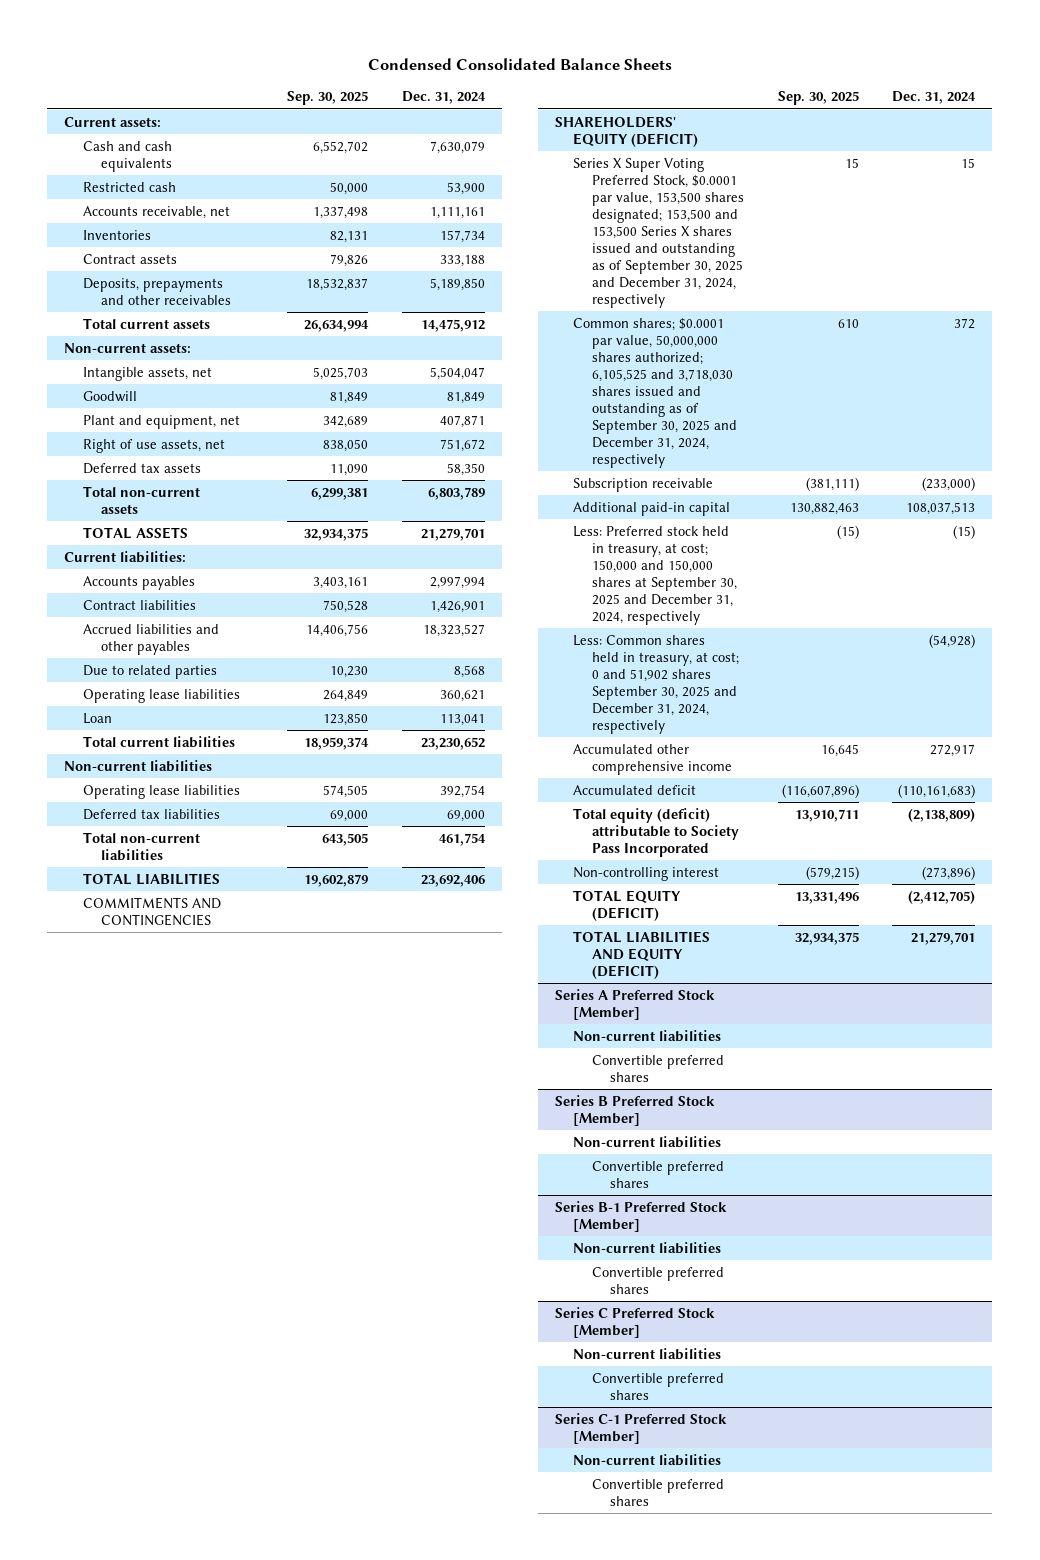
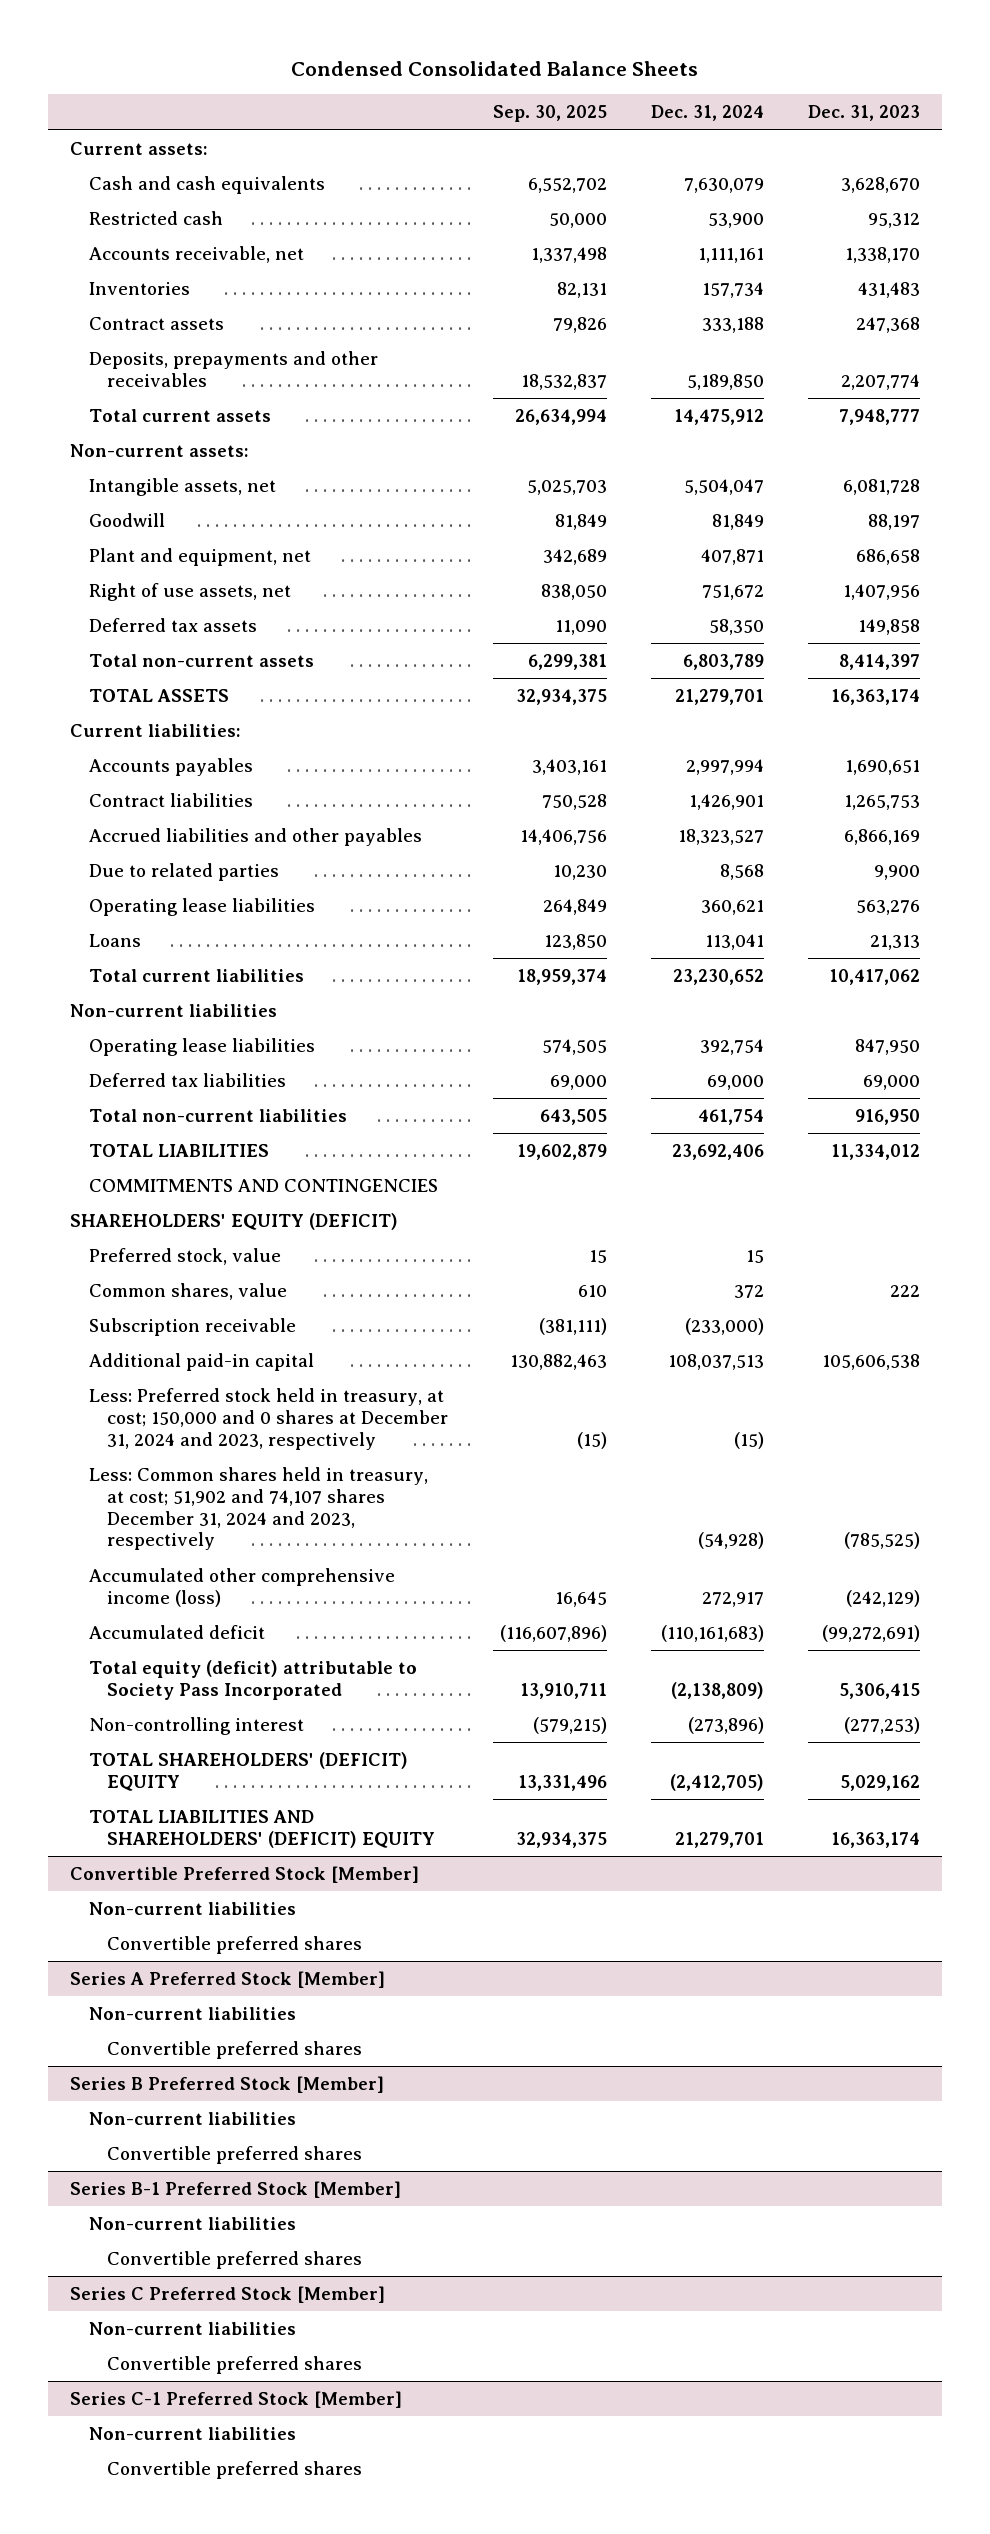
- | Sep. 30, 2025 | Dec. 31, 2024
+ | Sep. 30, 2025 | Dec. 31, 2024 | Dec. 31, 2023
- Loan | 123,850 | 113,041
+ Loans | 123,850 | 113,041 | 21,313
- Series X Super Voting Preferred Stock, $0.0001 par value, 153,500 shares designated; 153,500 and 153,500 Series X shares issued and outstanding as of September 30, 2025 and December 31, 2024, respectively | 15 | 15
- Common shares; $0.0001 par value, 50,000,000 shares authorized; 6,105,525 and 3,718,030 shares issued and outstanding as of September 30, 2025 and December 31, 2024, respectively | 610 | 372
+ Preferred stock, value | 15 | 15 |
+ Common shares, value | 610 | 372 | 222
- Less: Preferred stock held in treasury, at cost; 150,000 and 150,000 shares at September 30, 2025 and December 31, 2024, respectively | (15) | (15)
- Less: Common shares held in treasury, at cost; 0 and 51,902 shares September 30, 2025 and December 31, 2024, respectively | | (54,928)
- Accumulated other comprehensive income | 16,645 | 272,917
+ Less: Preferred stock held in treasury, at cost; 150,000 and 0 shares at December 31, 2024 and 2023, respectively | (15) | (15) |
+ Less: Common shares held in treasury, at cost; 51,902 and 74,107 shares December 31, 2024 and 2023, respectively | | (54,928) | (785,525)
+ Accumulated other comprehensive income (loss) | 16,645 | 272,917 | (242,129)
- TOTAL EQUITY (DEFICIT) | 13,331,496 | (2,412,705)
- TOTAL LIABILITIES AND EQUITY (DEFICIT) | 32,934,375 | 21,279,701
+ TOTAL SHAREHOLDERS' (DEFICIT) EQUITY | 13,331,496 | (2,412,705) | 5,029,162
+ TOTAL LIABILITIES AND SHAREHOLDERS' (DEFICIT) EQUITY | 32,934,375 | 21,279,701 | 16,363,174
+ Convertible Preferred Stock [Member]
+ Non-current liabilities
+ Convertible preferred shares

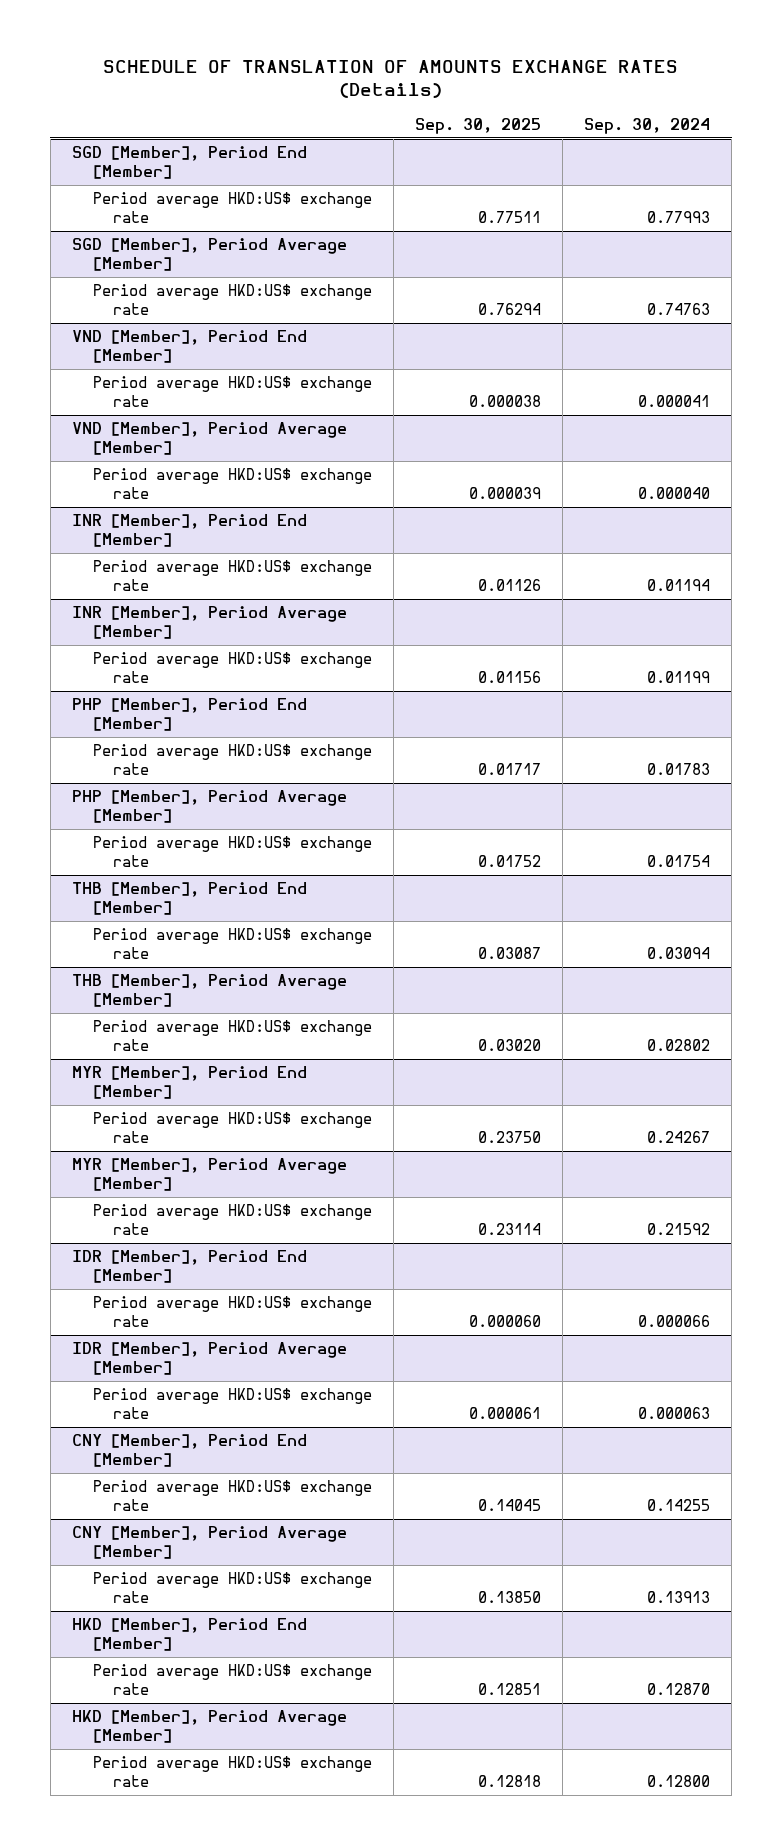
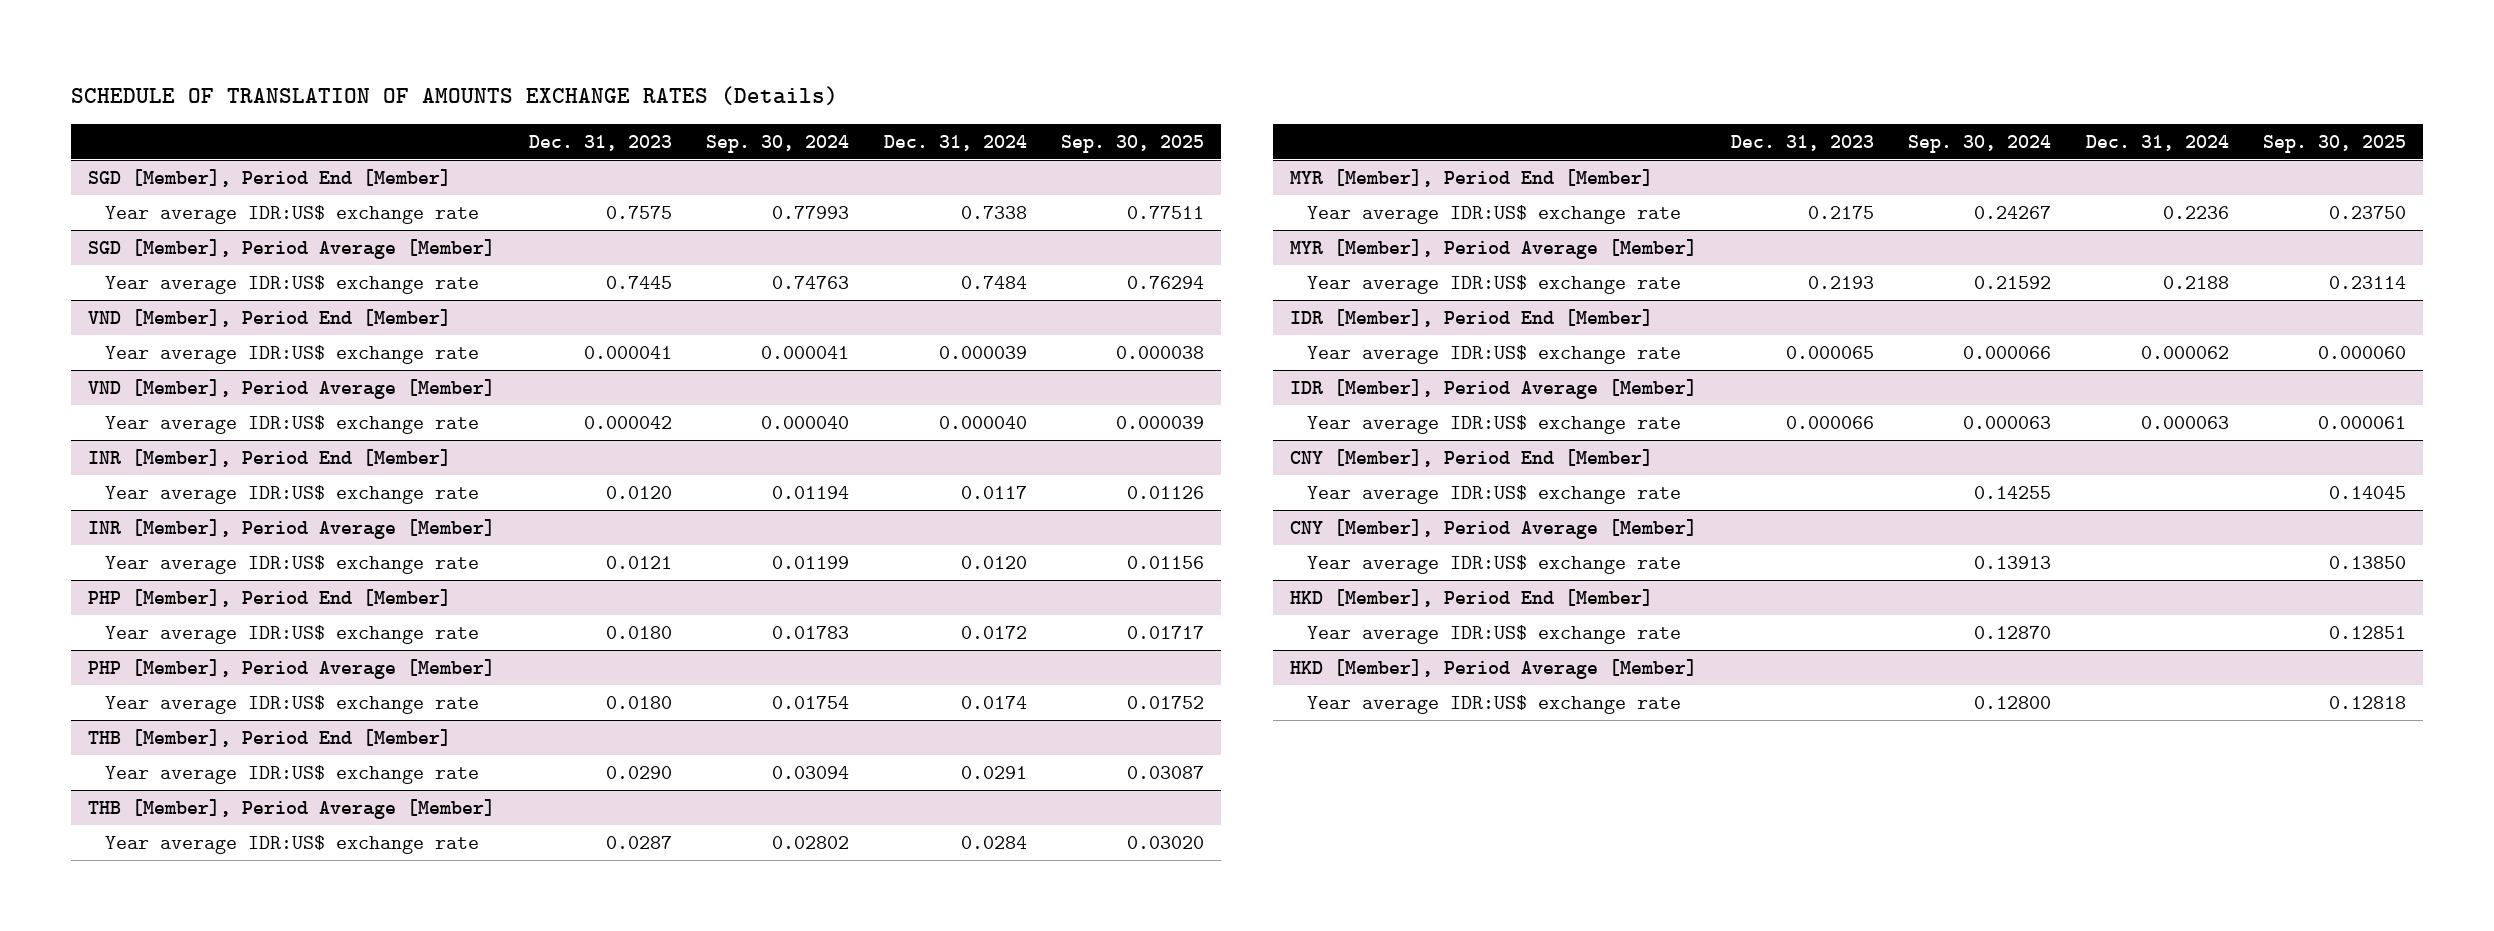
- | Sep. 30, 2025 | Sep. 30, 2024
+ | Dec. 31, 2023 | Sep. 30, 2024 | Dec. 31, 2024 | Sep. 30, 2025
@ SGD [Member], Period End [Member]
- Period average HKD:US$ exchange rate | 0.77511 | 0.77993
+ Year average IDR:US$ exchange rate | 0.7575 | 0.77993 | 0.7338 | 0.77511
@ SGD [Member], Period Average [Member]
- Period average HKD:US$ exchange rate | 0.76294 | 0.74763
+ Year average IDR:US$ exchange rate | 0.7445 | 0.74763 | 0.7484 | 0.76294
@ VND [Member], Period End [Member]
- Period average HKD:US$ exchange rate | 0.000038 | 0.000041
+ Year average IDR:US$ exchange rate | 0.000041 | 0.000041 | 0.000039 | 0.000038
@ VND [Member], Period Average [Member]
- Period average HKD:US$ exchange rate | 0.000039 | 0.000040
+ Year average IDR:US$ exchange rate | 0.000042 | 0.000040 | 0.000040 | 0.000039
@ INR [Member], Period End [Member]
- Period average HKD:US$ exchange rate | 0.01126 | 0.01194
+ Year average IDR:US$ exchange rate | 0.0120 | 0.01194 | 0.0117 | 0.01126
@ INR [Member], Period Average [Member]
- Period average HKD:US$ exchange rate | 0.01156 | 0.01199
+ Year average IDR:US$ exchange rate | 0.0121 | 0.01199 | 0.0120 | 0.01156
@ PHP [Member], Period End [Member]
- Period average HKD:US$ exchange rate | 0.01717 | 0.01783
+ Year average IDR:US$ exchange rate | 0.0180 | 0.01783 | 0.0172 | 0.01717
@ PHP [Member], Period Average [Member]
- Period average HKD:US$ exchange rate | 0.01752 | 0.01754
+ Year average IDR:US$ exchange rate | 0.0180 | 0.01754 | 0.0174 | 0.01752
@ THB [Member], Period End [Member]
- Period average HKD:US$ exchange rate | 0.03087 | 0.03094
+ Year average IDR:US$ exchange rate | 0.0290 | 0.03094 | 0.0291 | 0.03087
@ THB [Member], Period Average [Member]
- Period average HKD:US$ exchange rate | 0.03020 | 0.02802
+ Year average IDR:US$ exchange rate | 0.0287 | 0.02802 | 0.0284 | 0.03020
@ MYR [Member], Period End [Member]
- Period average HKD:US$ exchange rate | 0.23750 | 0.24267
+ Year average IDR:US$ exchange rate | 0.2175 | 0.24267 | 0.2236 | 0.23750
@ MYR [Member], Period Average [Member]
- Period average HKD:US$ exchange rate | 0.23114 | 0.21592
+ Year average IDR:US$ exchange rate | 0.2193 | 0.21592 | 0.2188 | 0.23114
@ IDR [Member], Period End [Member]
- Period average HKD:US$ exchange rate | 0.000060 | 0.000066
+ Year average IDR:US$ exchange rate | 0.000065 | 0.000066 | 0.000062 | 0.000060
@ IDR [Member], Period Average [Member]
- Period average HKD:US$ exchange rate | 0.000061 | 0.000063
+ Year average IDR:US$ exchange rate | 0.000066 | 0.000063 | 0.000063 | 0.000061
@ CNY [Member], Period End [Member]
- Period average HKD:US$ exchange rate | 0.14045 | 0.14255
+ Year average IDR:US$ exchange rate | | 0.14255 | | 0.14045
@ CNY [Member], Period Average [Member]
- Period average HKD:US$ exchange rate | 0.13850 | 0.13913
+ Year average IDR:US$ exchange rate | | 0.13913 | | 0.13850
@ HKD [Member], Period End [Member]
- Period average HKD:US$ exchange rate | 0.12851 | 0.12870
+ Year average IDR:US$ exchange rate | | 0.12870 | | 0.12851
@ HKD [Member], Period Average [Member]
- Period average HKD:US$ exchange rate | 0.12818 | 0.12800
+ Year average IDR:US$ exchange rate | | 0.12800 | | 0.12818

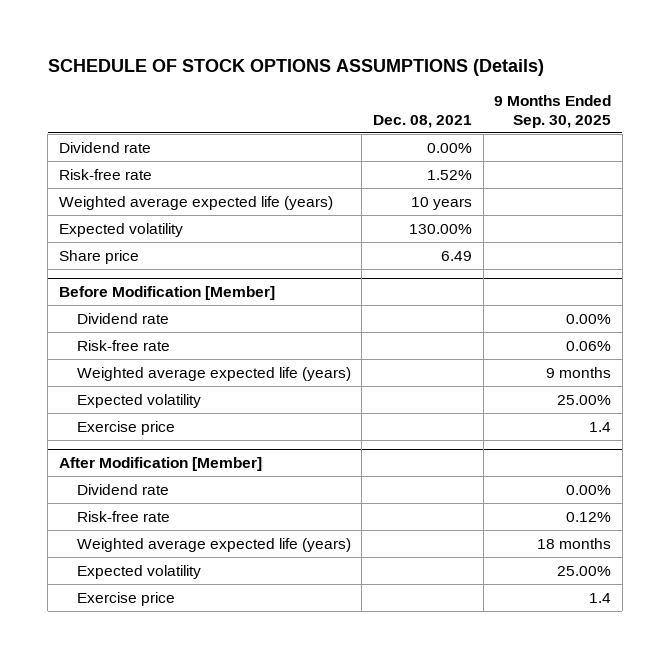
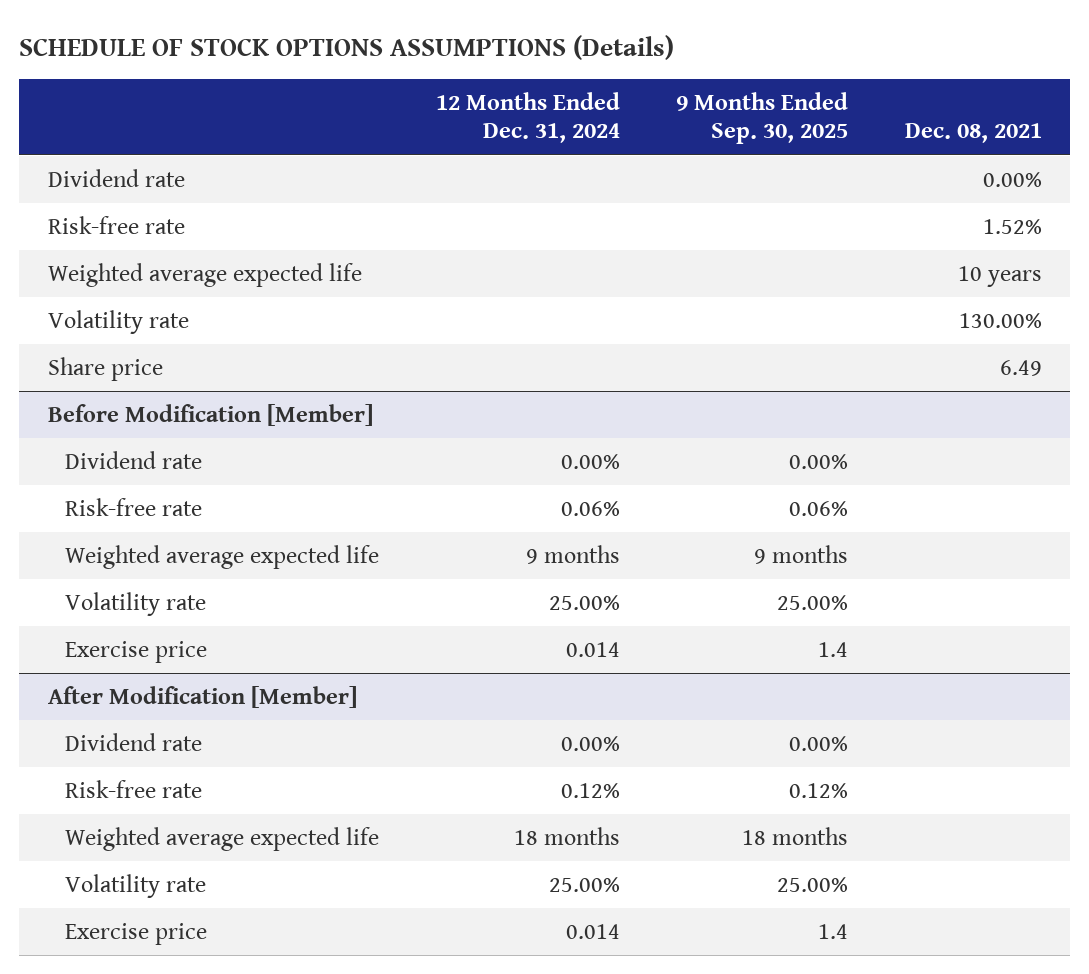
- | Dec. 08, 2021 | 9 Months Ended Sep. 30, 2025
+ | 12 Months Ended Dec. 31, 2024 | 9 Months Ended Sep. 30, 2025 | Dec. 08, 2021
- Weighted average expected life (years) | 10 years |
- Expected volatility | 130.00% |
+ Weighted average expected life | | | 10 years
+ Volatility rate | | | 130.00%
@ Before Modification [Member]
- Weighted average expected life (years) | | 9 months
- Expected volatility | | 25.00%
+ Weighted average expected life | 9 months | 9 months |
+ Volatility rate | 25.00% | 25.00% |
@ After Modification [Member]
- Weighted average expected life (years) | | 18 months
- Expected volatility | | 25.00%
+ Weighted average expected life | 18 months | 18 months |
+ Volatility rate | 25.00% | 25.00% |

